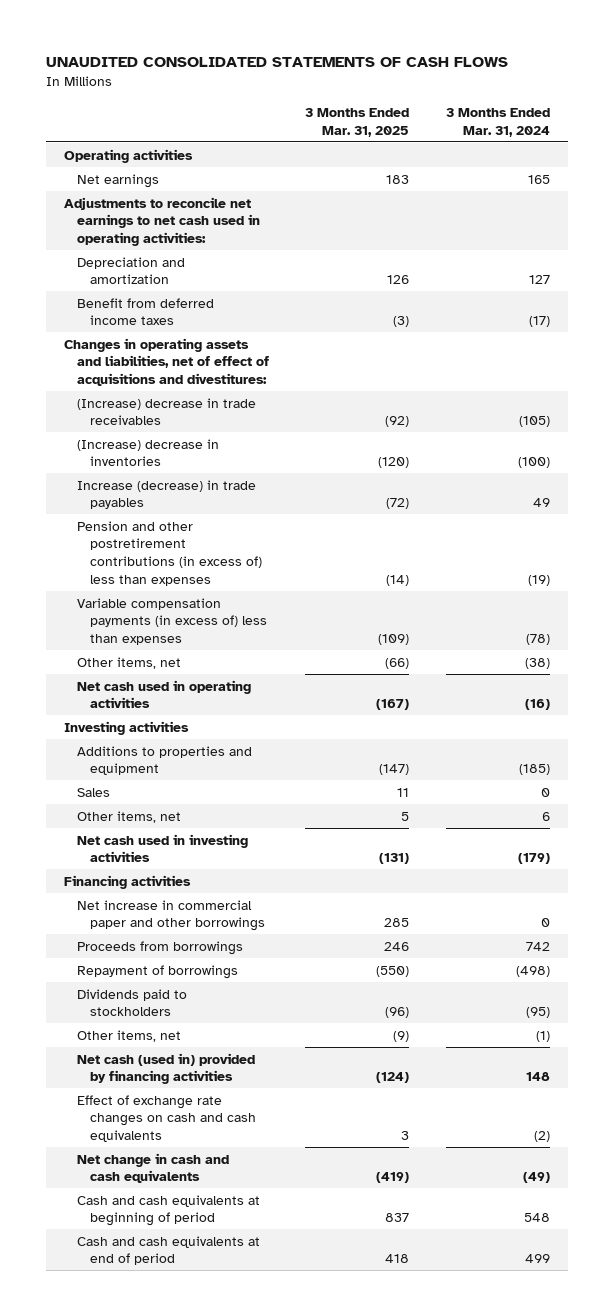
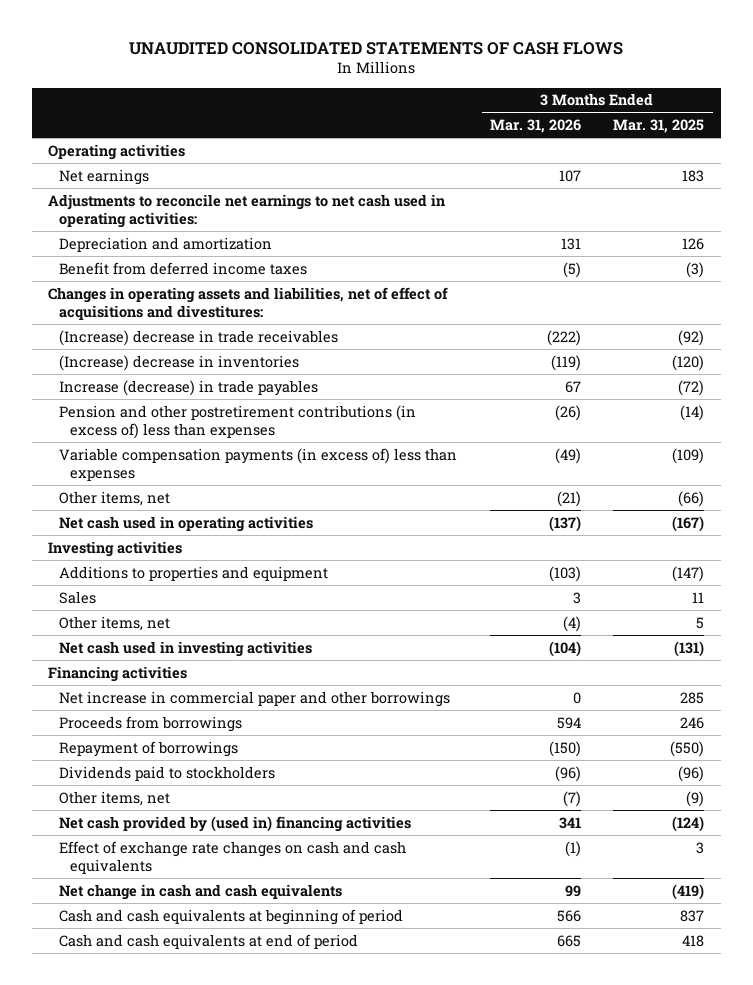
- | 3 Months Ended Mar. 31, 2025 | 3 Months Ended Mar. 31, 2024
+ | 3 Months Ended Mar. 31, 2026 | 3 Months Ended Mar. 31, 2025
- Net cash (used in) provided by financing activities | (124) | 148
+ Net cash provided by (used in) financing activities | 341 | (124)

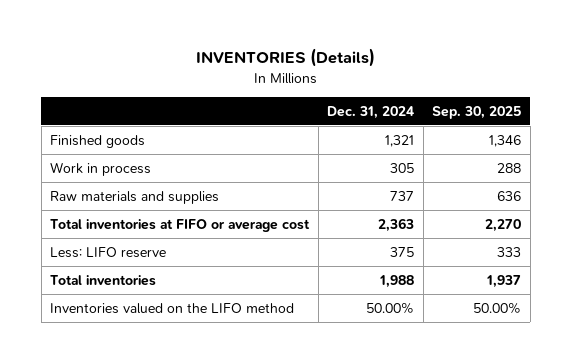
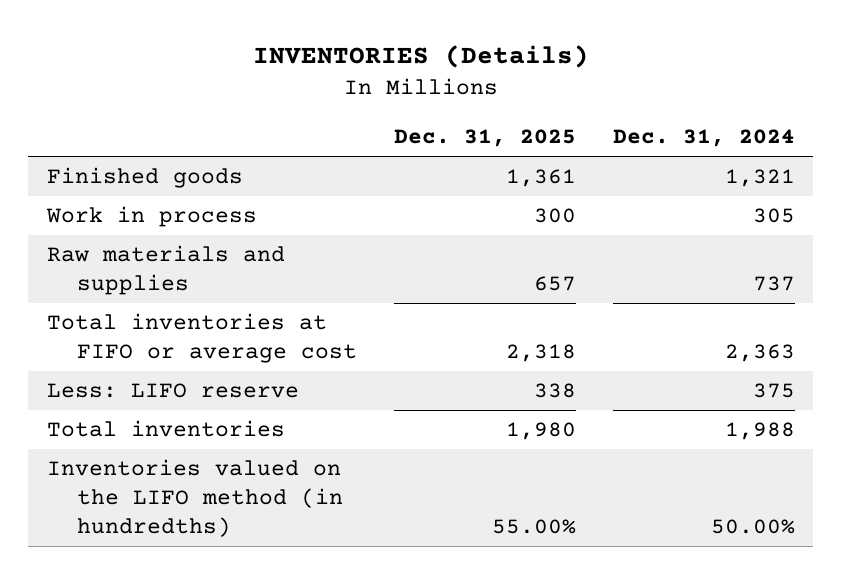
- | Dec. 31, 2024 | Sep. 30, 2025
+ | Dec. 31, 2025 | Dec. 31, 2024
- Inventories valued on the LIFO method | 50.00% | 50.00%
+ Inventories valued on the LIFO method (in hundredths) | 55.00% | 50.00%

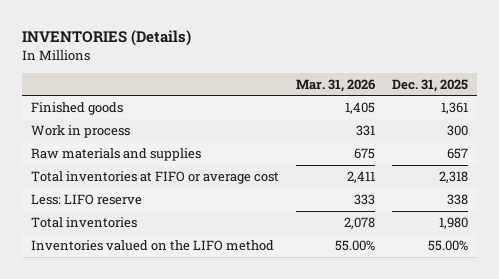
- | Dec. 31, 2025 | Dec. 31, 2024
+ | Mar. 31, 2026 | Dec. 31, 2025
- Inventories valued on the LIFO method (in hundredths) | 55.00% | 50.00%
+ Inventories valued on the LIFO method | 55.00% | 55.00%

